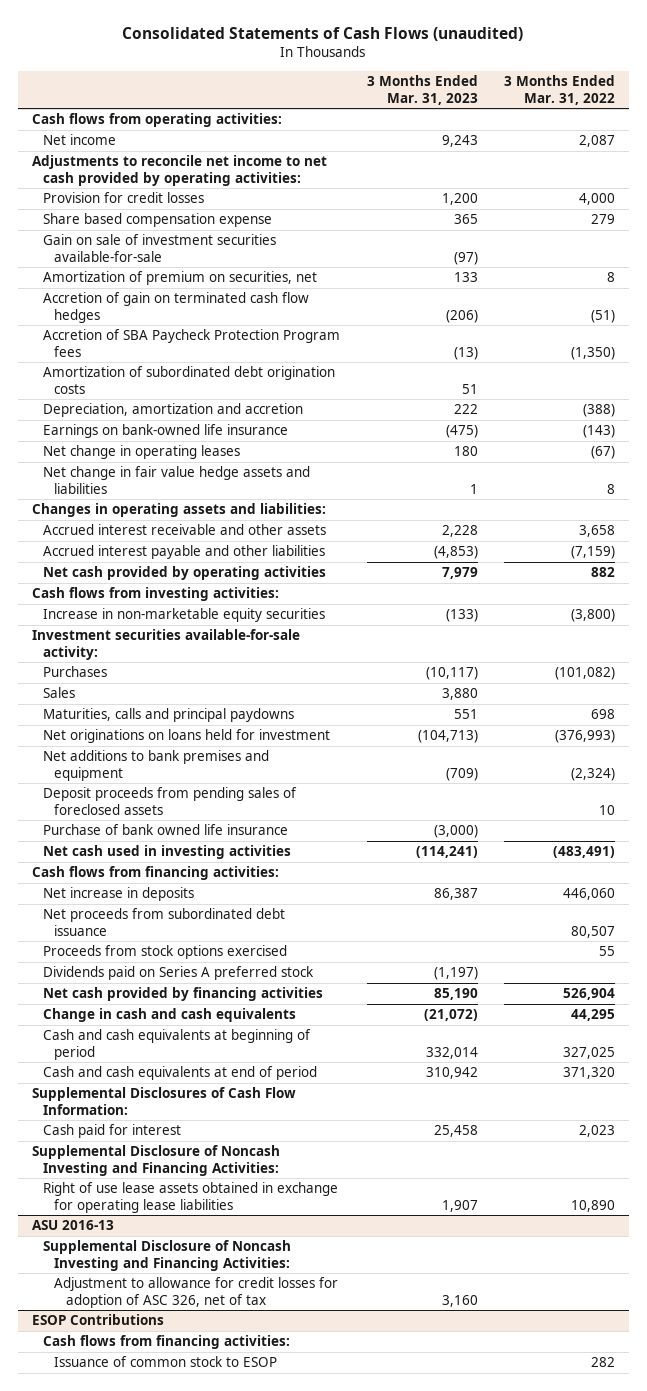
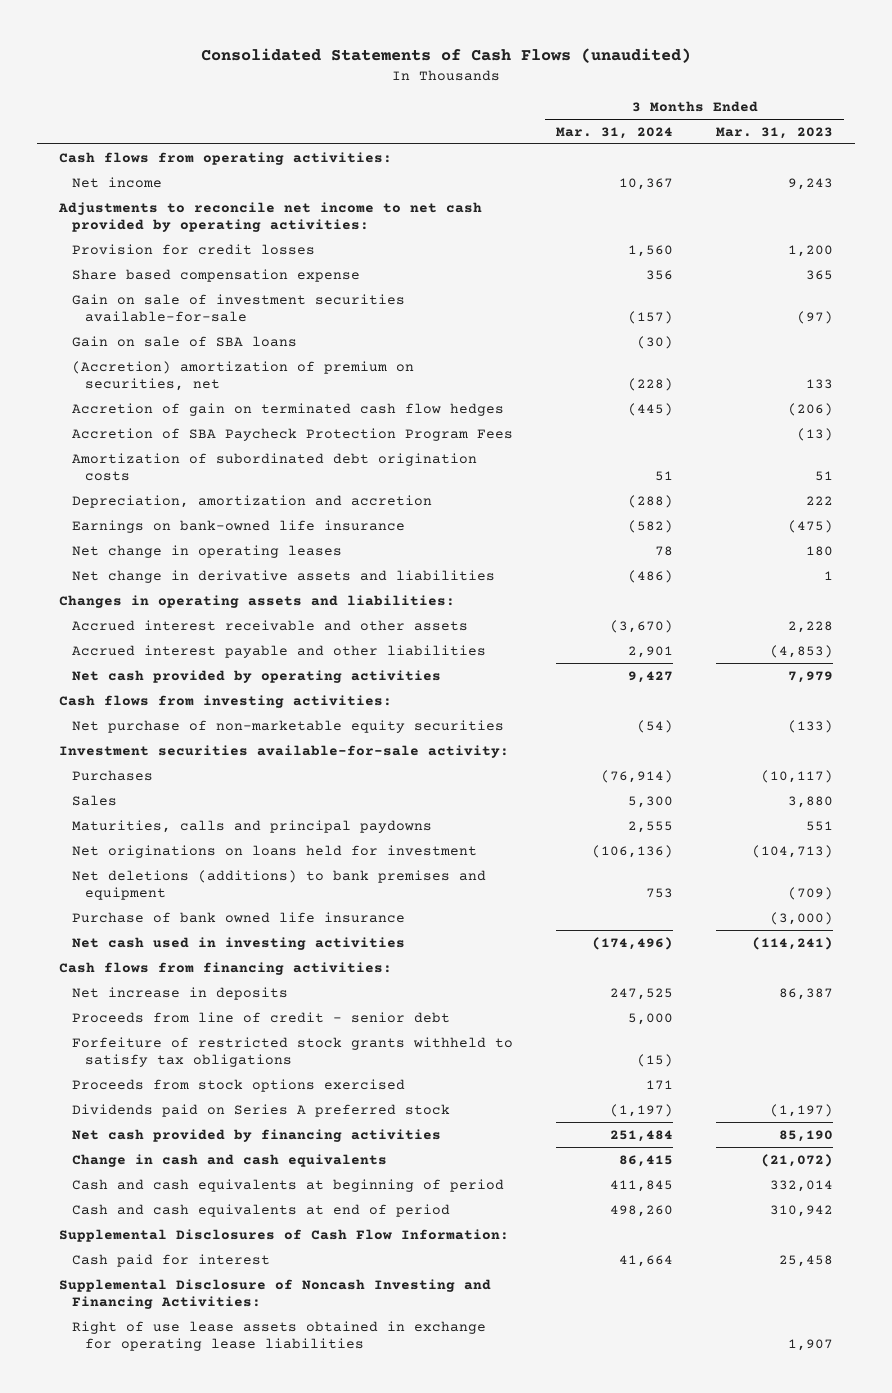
- | 3 Months Ended Mar. 31, 2023 | 3 Months Ended Mar. 31, 2022
+ | 3 Months Ended Mar. 31, 2024 | 3 Months Ended Mar. 31, 2023
- Amortization of premium on securities, net | 133 | 8
+ Gain on sale of SBA loans | (30) |
+ (Accretion) amortization of premium on securities, net | (228) | 133
- Accretion of SBA Paycheck Protection Program fees | (13) | (1,350)
+ Accretion of SBA Paycheck Protection Program Fees | | (13)
- Net change in fair value hedge assets and liabilities | 1 | 8
+ Net change in derivative assets and liabilities | (486) | 1
- Increase in non-marketable equity securities | (133) | (3,800)
+ Net purchase of non-marketable equity securities | (54) | (133)
- Net additions to bank premises and equipment | (709) | (2,324)
- Deposit proceeds from pending sales of foreclosed assets | | 10
+ Net deletions (additions) to bank premises and equipment | 753 | (709)
- Net proceeds from subordinated debt issuance | | 80,507
+ Proceeds from line of credit - senior debt | 5,000 |
+ Forfeiture of restricted stock grants withheld to satisfy tax obligations | (15) |
- ASU 2016-13
- Supplemental Disclosure of Noncash Investing and Financing Activities:
- Adjustment to allowance for credit losses for adoption of ASC 326, net of tax | 3,160 |
- ESOP Contributions
- Cash flows from financing activities:
- Issuance of common stock to ESOP | | 282

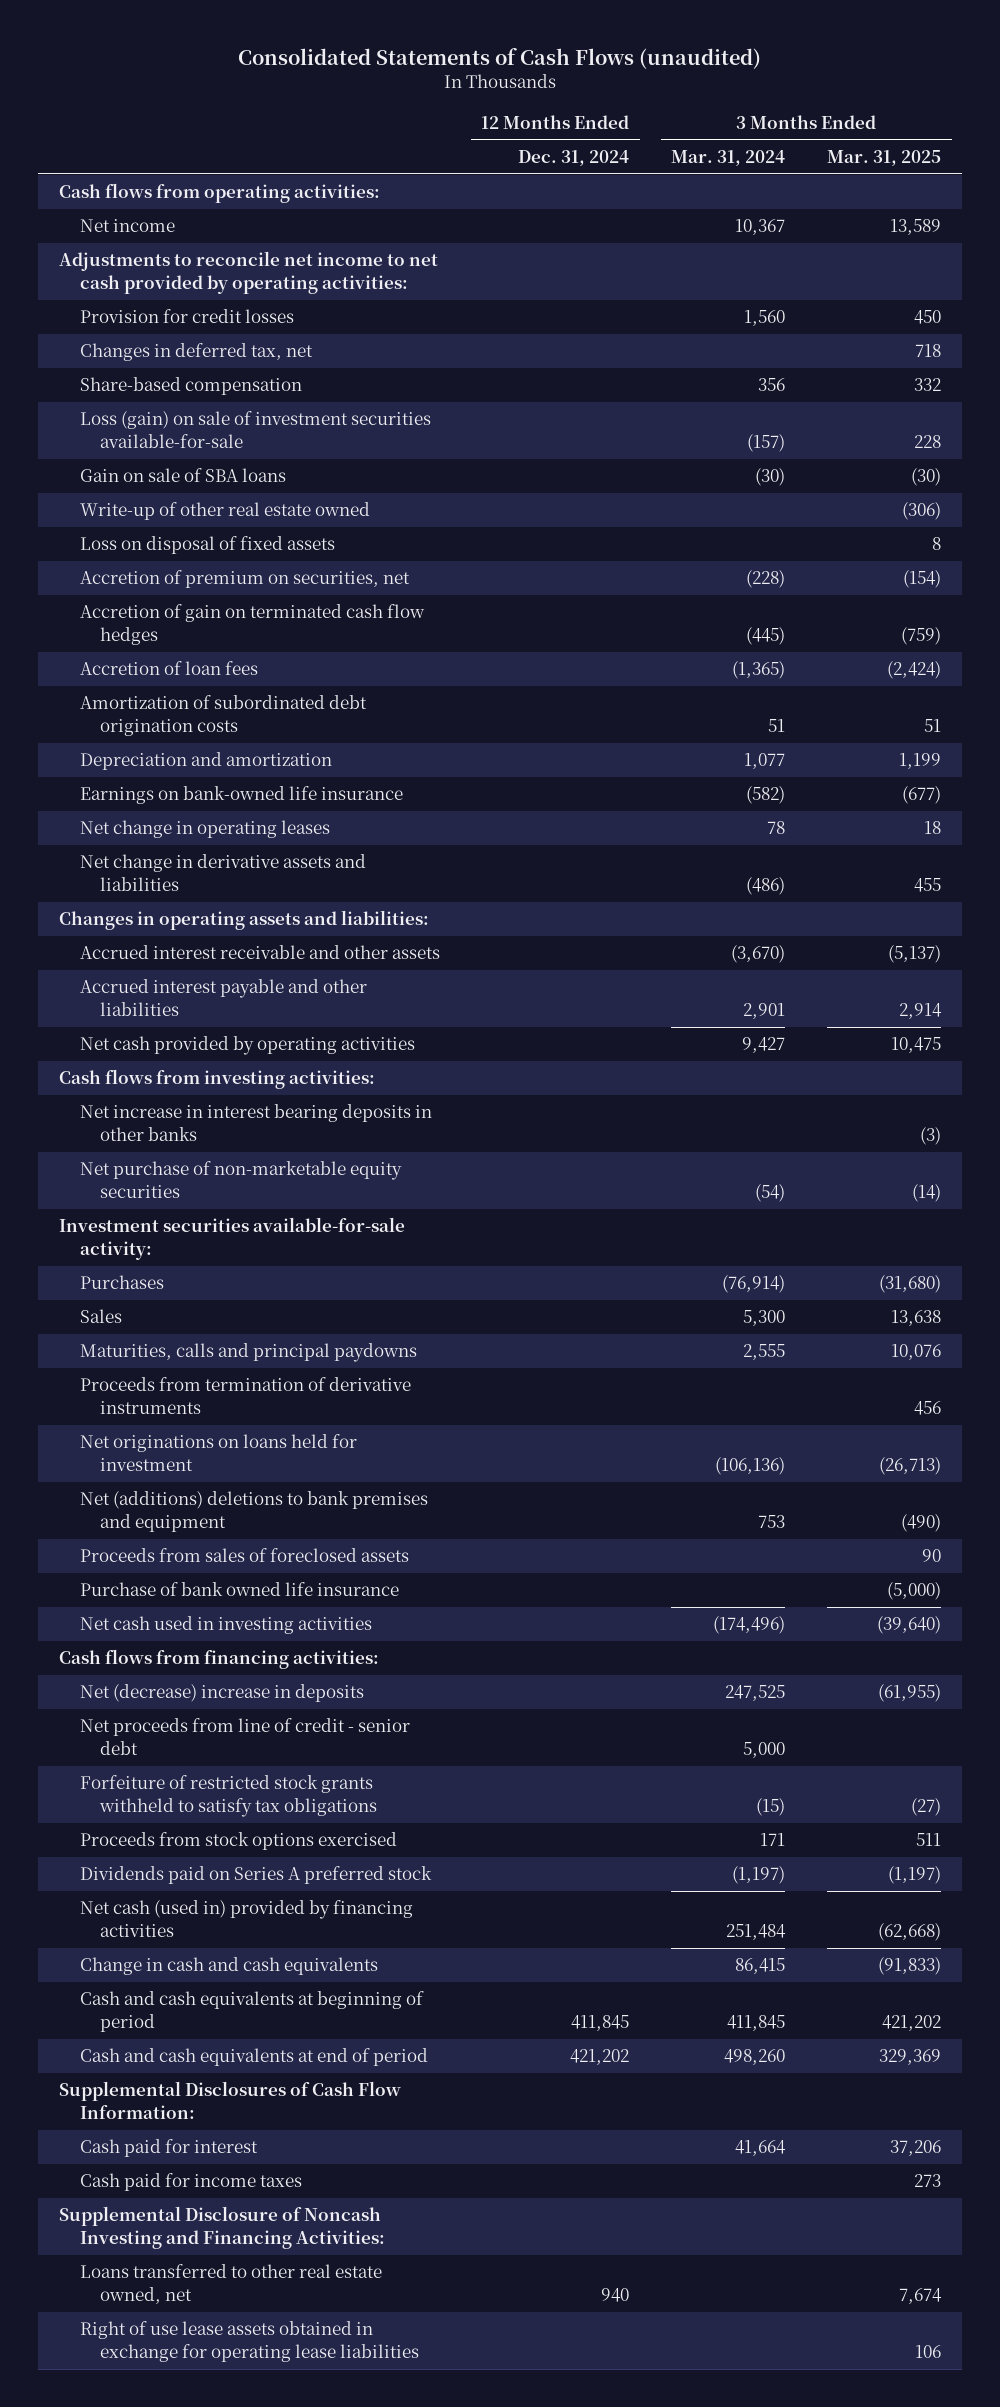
- | 3 Months Ended Mar. 31, 2024 | 3 Months Ended Mar. 31, 2023
+ | 12 Months Ended Dec. 31, 2024 | 3 Months Ended Mar. 31, 2024 | 3 Months Ended Mar. 31, 2025
- Share based compensation expense | 356 | 365
- Gain on sale of investment securities available-for-sale | (157) | (97)
+ Changes in deferred tax, net | | | 718
+ Share-based compensation | | 356 | 332
+ Loss (gain) on sale of investment securities available-for-sale | | (157) | 228
- (Accretion) amortization of premium on securities, net | (228) | 133
+ Write-up of other real estate owned | | | (306)
+ Loss on disposal of fixed assets | | | 8
+ Accretion of premium on securities, net | | (228) | (154)
- Accretion of SBA Paycheck Protection Program Fees | | (13)
+ Accretion of loan fees | | (1,365) | (2,424)
- Depreciation, amortization and accretion | (288) | 222
+ Depreciation and amortization | | 1,077 | 1,199
+ Net increase in interest bearing deposits in other banks | | | (3)
+ Proceeds from termination of derivative instruments | | | 456
- Net deletions (additions) to bank premises and equipment | 753 | (709)
+ Net (additions) deletions to bank premises and equipment | | 753 | (490)
+ Proceeds from sales of foreclosed assets | | | 90
- Net increase in deposits | 247,525 | 86,387
- Proceeds from line of credit - senior debt | 5,000 |
+ Net (decrease) increase in deposits | | 247,525 | (61,955)
+ Net proceeds from line of credit - senior debt | | 5,000 |
- Net cash provided by financing activities | 251,484 | 85,190
+ Net cash (used in) provided by financing activities | | 251,484 | (62,668)
+ Cash paid for income taxes | | | 273
+ Loans transferred to other real estate owned, net | 940 | | 7,674

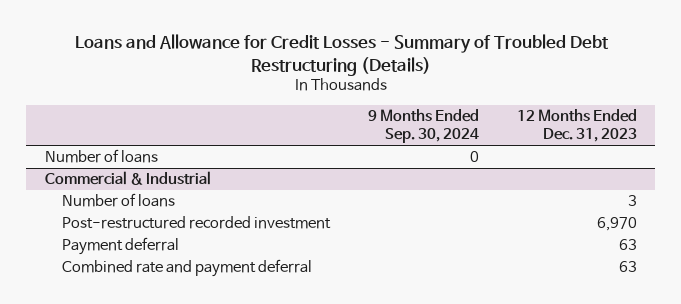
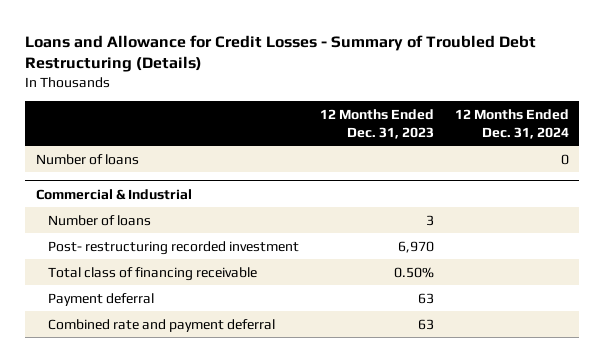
- | 9 Months Ended Sep. 30, 2024 | 12 Months Ended Dec. 31, 2023
+ | 12 Months Ended Dec. 31, 2023 | 12 Months Ended Dec. 31, 2024
@ Commercial & Industrial
- Post-restructured recorded investment | | 6,970
+ Post- restructuring recorded investment | 6,970 |
+ Total class of financing receivable | 0.50% |

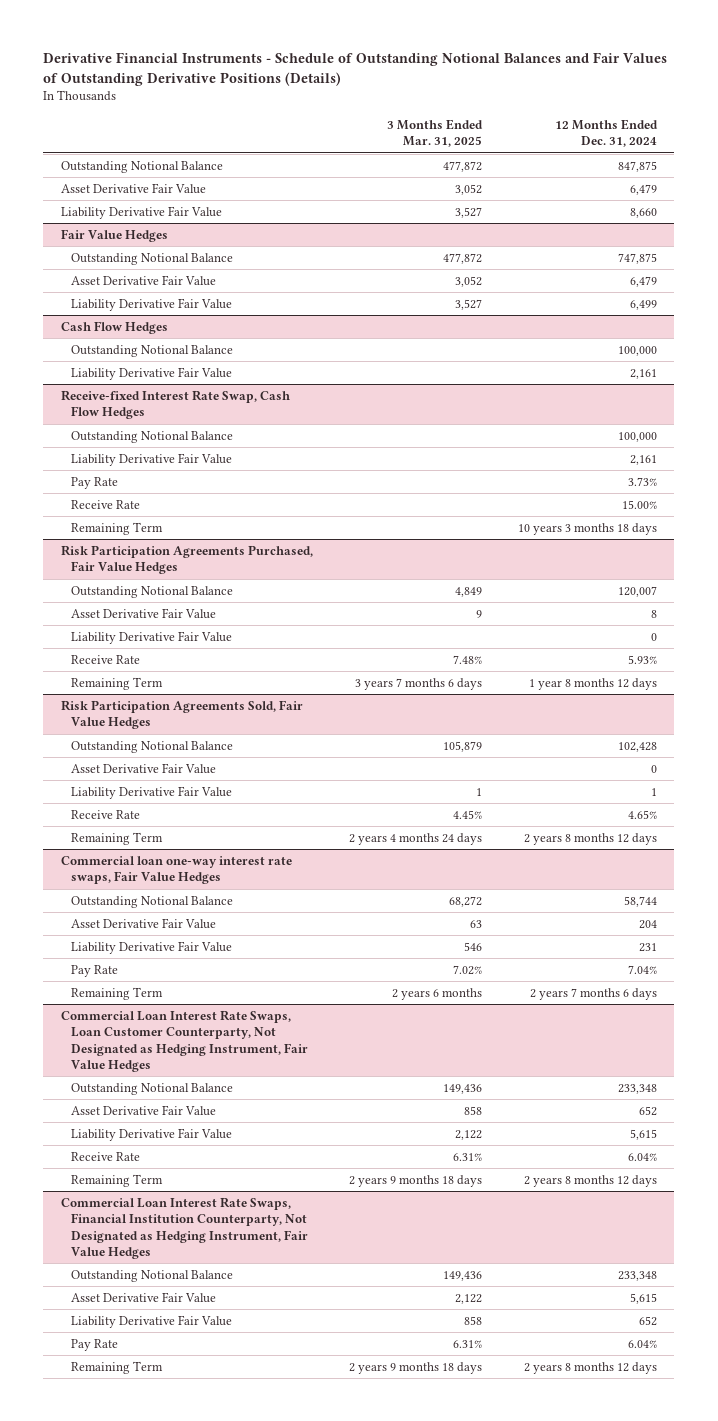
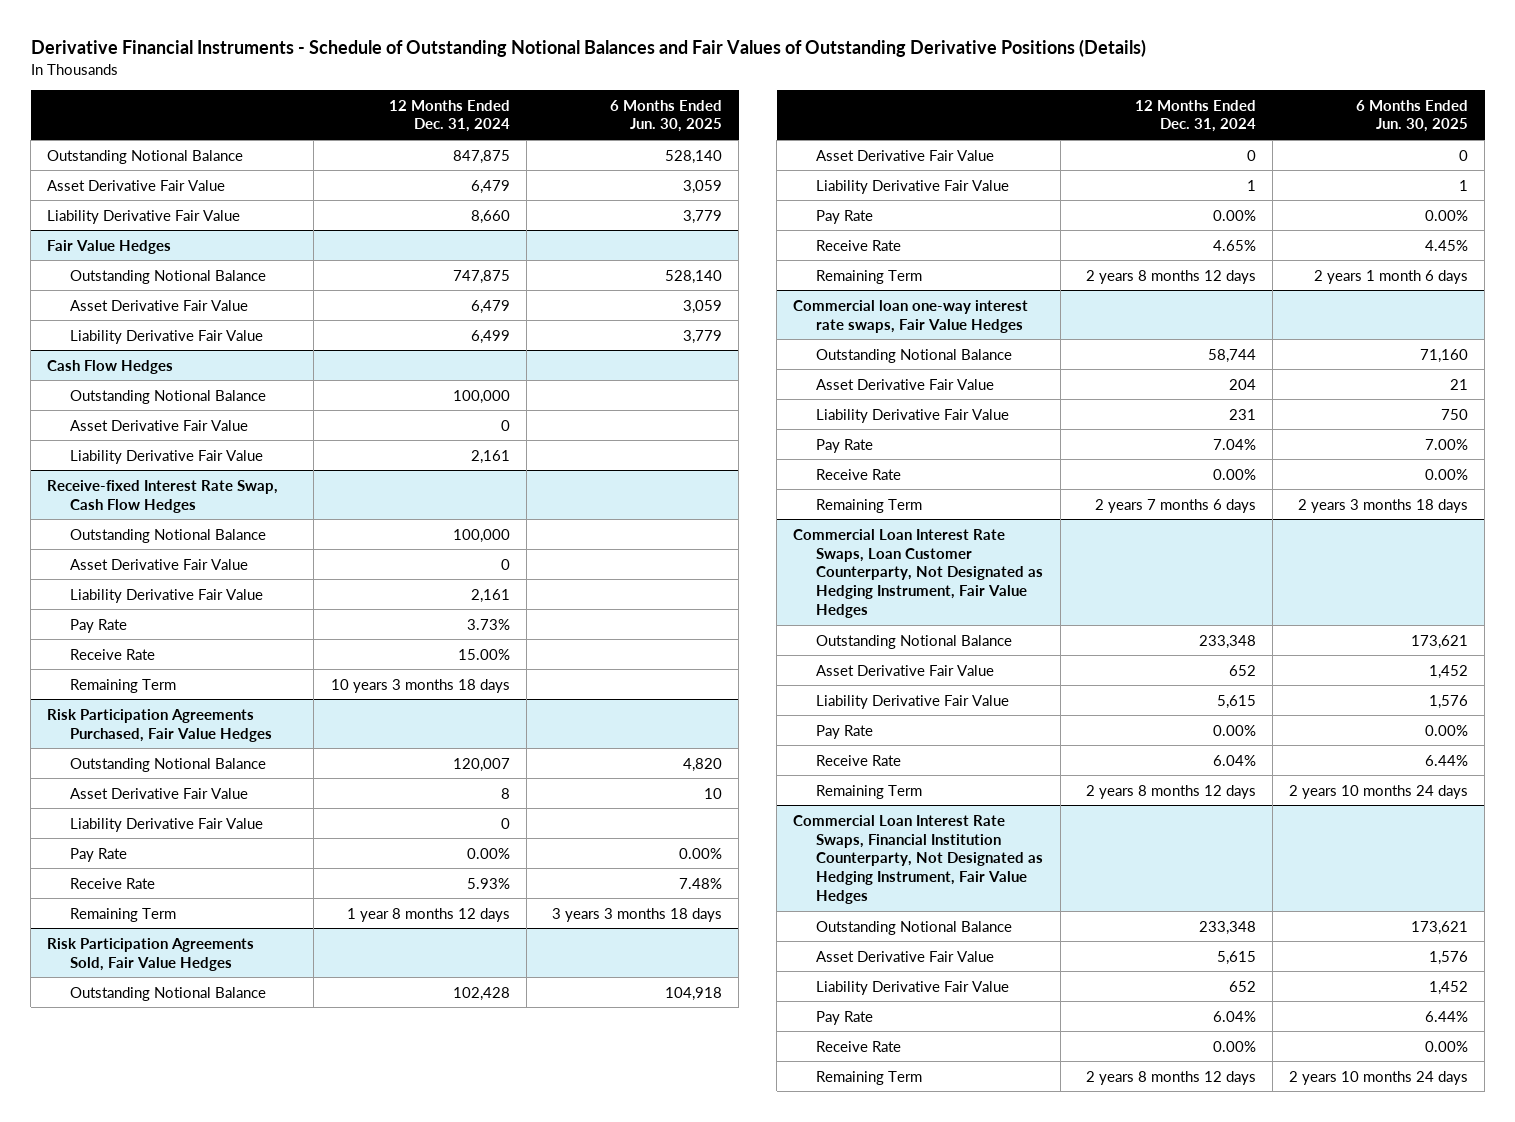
- | 3 Months Ended Mar. 31, 2025 | 12 Months Ended Dec. 31, 2024
+ | 12 Months Ended Dec. 31, 2024 | 6 Months Ended Jun. 30, 2025
@ Cash Flow Hedges
+ Asset Derivative Fair Value | 0 |
@ Receive-fixed Interest Rate Swap, Cash Flow Hedges
+ Asset Derivative Fair Value | 0 |
@ Risk Participation Agreements Purchased, Fair Value Hedges
+ Pay Rate | 0.00% | 0.00%
@ Risk Participation Agreements Sold, Fair Value Hedges
+ Pay Rate | 0.00% | 0.00%
@ Commercial loan one-way interest rate swaps, Fair Value Hedges
+ Receive Rate | 0.00% | 0.00%
@ Commercial Loan Interest Rate Swaps, Loan Customer Counterparty, Not Designated as Hedging Instrument, Fair Value Hedges
+ Pay Rate | 0.00% | 0.00%
@ Commercial Loan Interest Rate Swaps, Financial Institution Counterparty, Not Designated as Hedging Instrument, Fair Value Hedges
+ Receive Rate | 0.00% | 0.00%

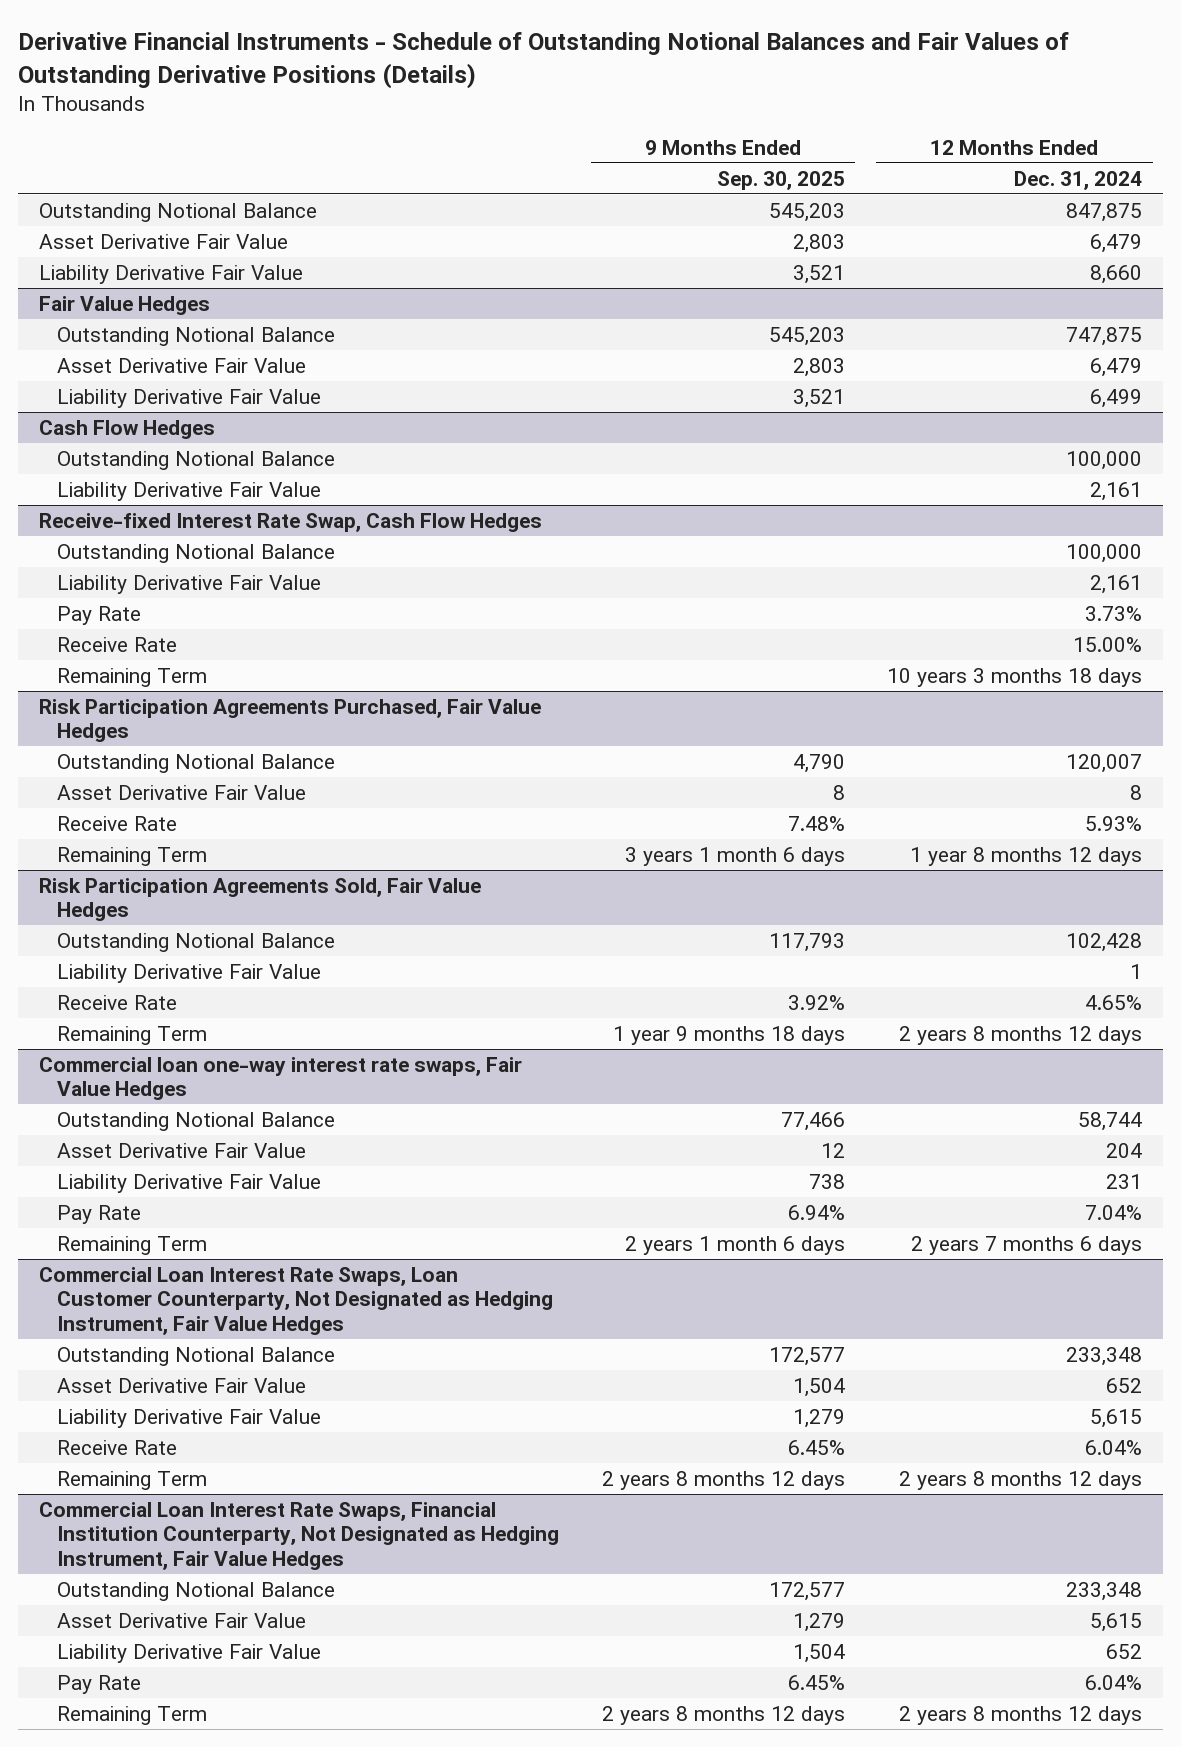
- | 12 Months Ended Dec. 31, 2024 | 6 Months Ended Jun. 30, 2025
+ | 9 Months Ended Sep. 30, 2025 | 12 Months Ended Dec. 31, 2024
@ Cash Flow Hedges
- Asset Derivative Fair Value | 0 |
@ Receive-fixed Interest Rate Swap, Cash Flow Hedges
- Asset Derivative Fair Value | 0 |
@ Risk Participation Agreements Purchased, Fair Value Hedges
- Liability Derivative Fair Value | 0 |
- Pay Rate | 0.00% | 0.00%
@ Risk Participation Agreements Sold, Fair Value Hedges
- Asset Derivative Fair Value | 0 | 0
- Pay Rate | 0.00% | 0.00%
@ Commercial loan one-way interest rate swaps, Fair Value Hedges
- Receive Rate | 0.00% | 0.00%
@ Commercial Loan Interest Rate Swaps, Loan Customer Counterparty, Not Designated as Hedging Instrument, Fair Value Hedges
- Pay Rate | 0.00% | 0.00%
@ Commercial Loan Interest Rate Swaps, Financial Institution Counterparty, Not Designated as Hedging Instrument, Fair Value Hedges
- Receive Rate | 0.00% | 0.00%

